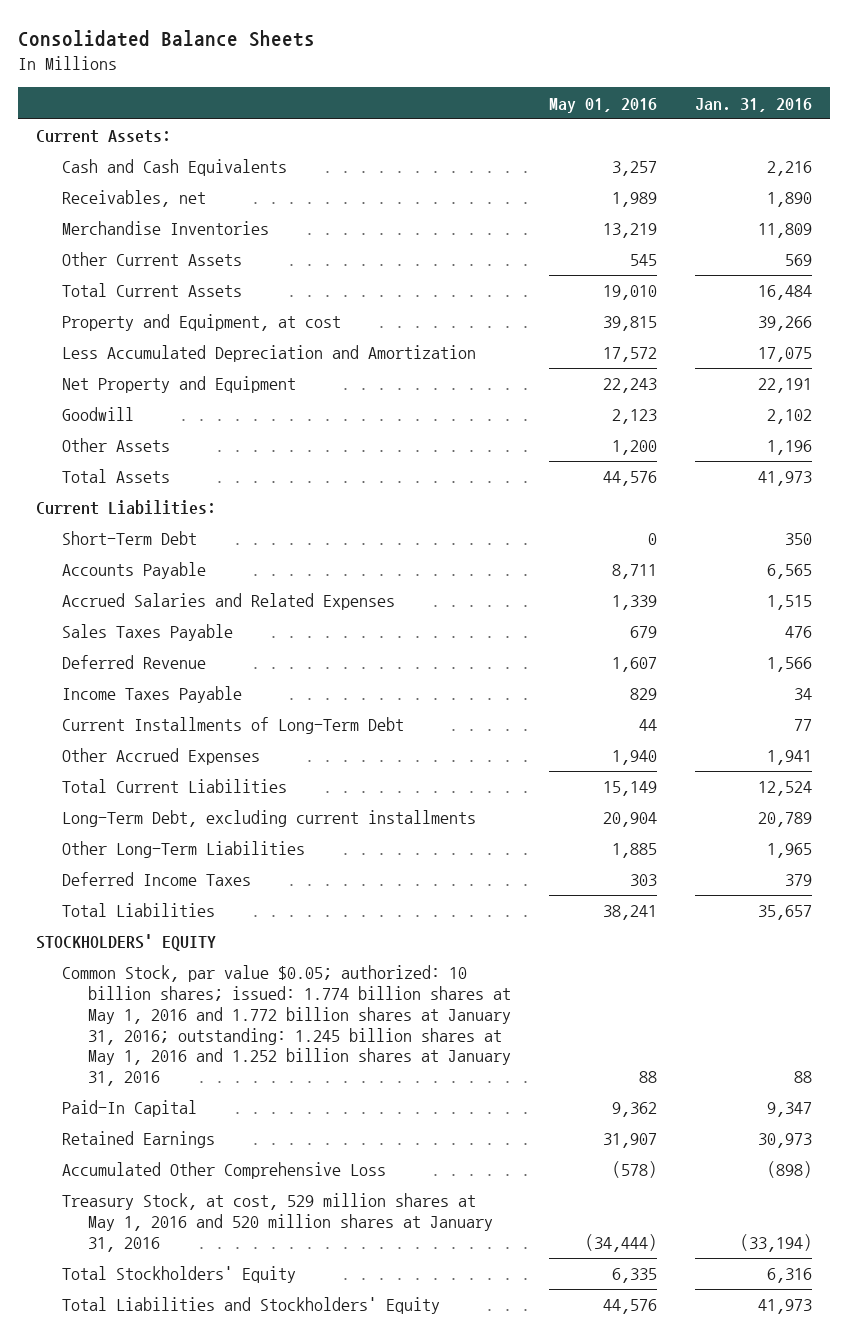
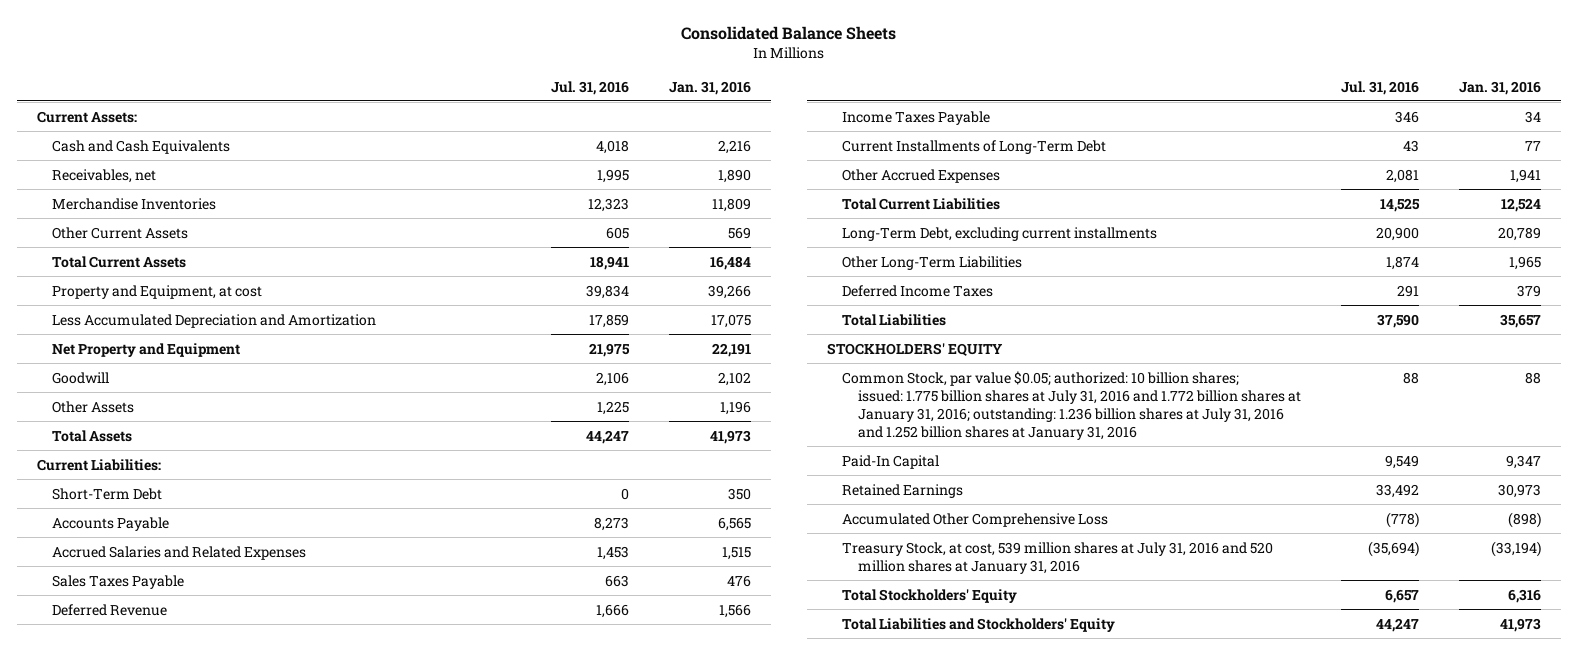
- | May 01, 2016 | Jan. 31, 2016
+ | Jul. 31, 2016 | Jan. 31, 2016
- Common Stock, par value $0.05; authorized: 10 billion shares; issued: 1.774 billion shares at May 1, 2016 and 1.772 billion shares at January 31, 2016; outstanding: 1.245 billion shares at May 1, 2016 and 1.252 billion shares at January 31, 2016 | 88 | 88
+ Common Stock, par value $0.05; authorized: 10 billion shares; issued: 1.775 billion shares at July 31, 2016 and 1.772 billion shares at January 31, 2016; outstanding: 1.236 billion shares at July 31, 2016 and 1.252 billion shares at January 31, 2016 | 88 | 88
- Treasury Stock, at cost, 529 million shares at May 1, 2016 and 520 million shares at January 31, 2016 | (34,444) | (33,194)
+ Treasury Stock, at cost, 539 million shares at July 31, 2016 and 520 million shares at January 31, 2016 | (35,694) | (33,194)

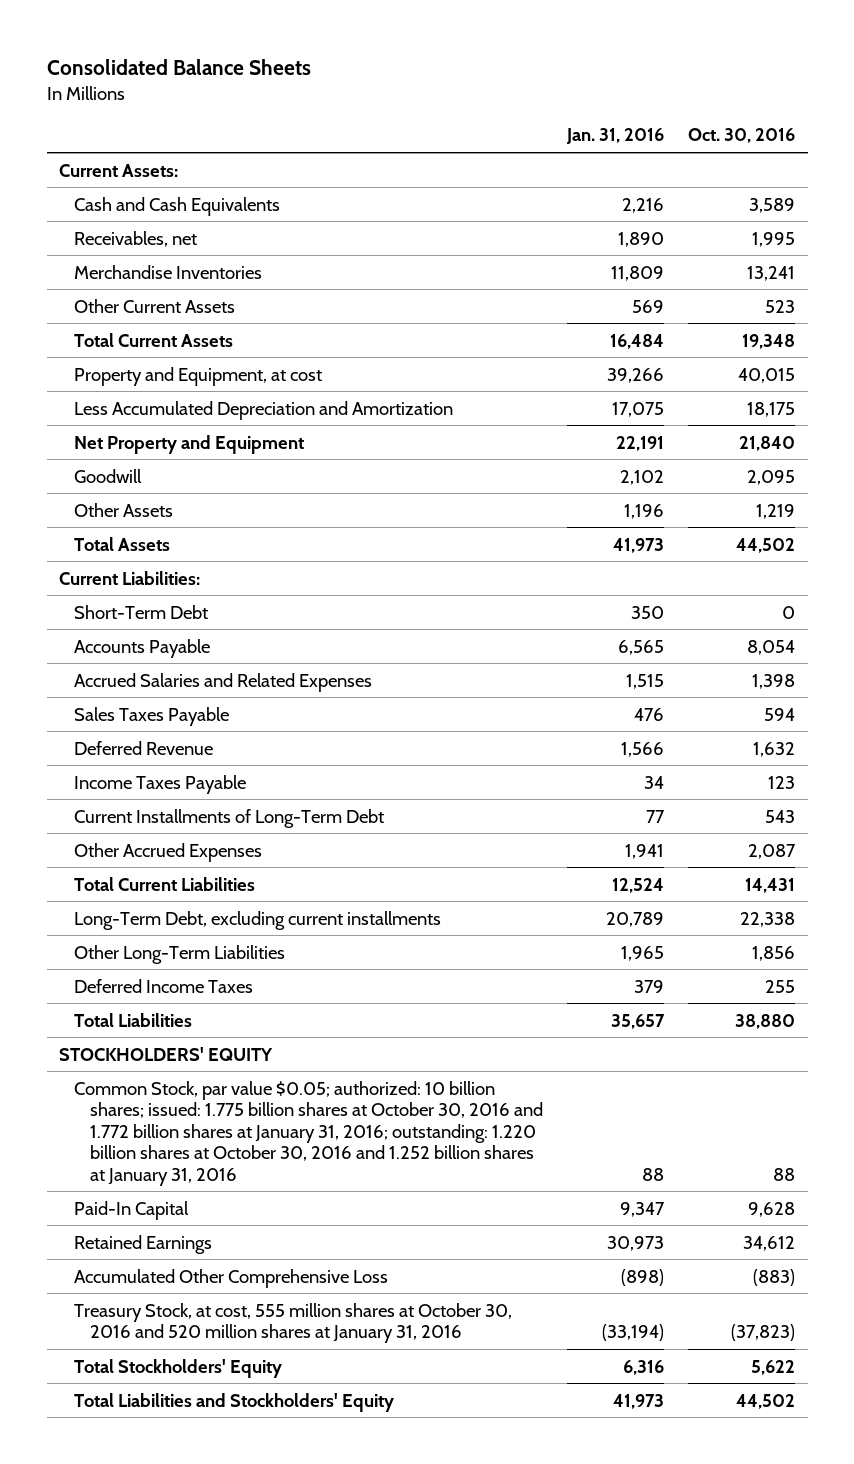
- | Jul. 31, 2016 | Jan. 31, 2016
+ | Jan. 31, 2016 | Oct. 30, 2016
- Common Stock, par value $0.05; authorized: 10 billion shares; issued: 1.775 billion shares at July 31, 2016 and 1.772 billion shares at January 31, 2016; outstanding: 1.236 billion shares at July 31, 2016 and 1.252 billion shares at January 31, 2016 | 88 | 88
+ Common Stock, par value $0.05; authorized: 10 billion shares; issued: 1.775 billion shares at October 30, 2016 and 1.772 billion shares at January 31, 2016; outstanding: 1.220 billion shares at October 30, 2016 and 1.252 billion shares at January 31, 2016 | 88 | 88
- Treasury Stock, at cost, 539 million shares at July 31, 2016 and 520 million shares at January 31, 2016 | (35,694) | (33,194)
+ Treasury Stock, at cost, 555 million shares at October 30, 2016 and 520 million shares at January 31, 2016 | (33,194) | (37,823)

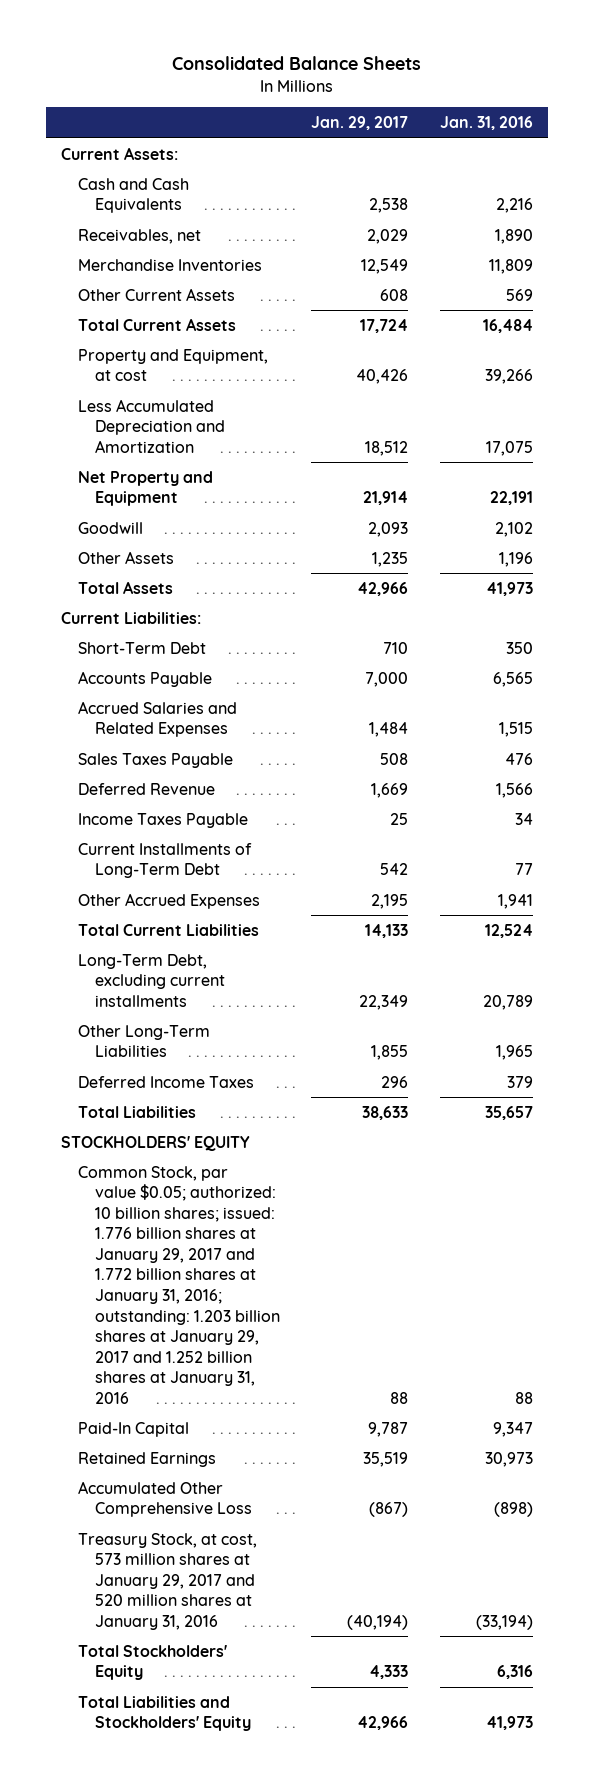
- | Jan. 31, 2016 | Oct. 30, 2016
+ | Jan. 29, 2017 | Jan. 31, 2016
- Common Stock, par value $0.05; authorized: 10 billion shares; issued: 1.775 billion shares at October 30, 2016 and 1.772 billion shares at January 31, 2016; outstanding: 1.220 billion shares at October 30, 2016 and 1.252 billion shares at January 31, 2016 | 88 | 88
+ Common Stock, par value $0.05; authorized: 10 billion shares; issued: 1.776 billion shares at January 29, 2017 and 1.772 billion shares at January 31, 2016; outstanding: 1.203 billion shares at January 29, 2017 and 1.252 billion shares at January 31, 2016 | 88 | 88
- Treasury Stock, at cost, 555 million shares at October 30, 2016 and 520 million shares at January 31, 2016 | (33,194) | (37,823)
+ Treasury Stock, at cost, 573 million shares at January 29, 2017 and 520 million shares at January 31, 2016 | (40,194) | (33,194)

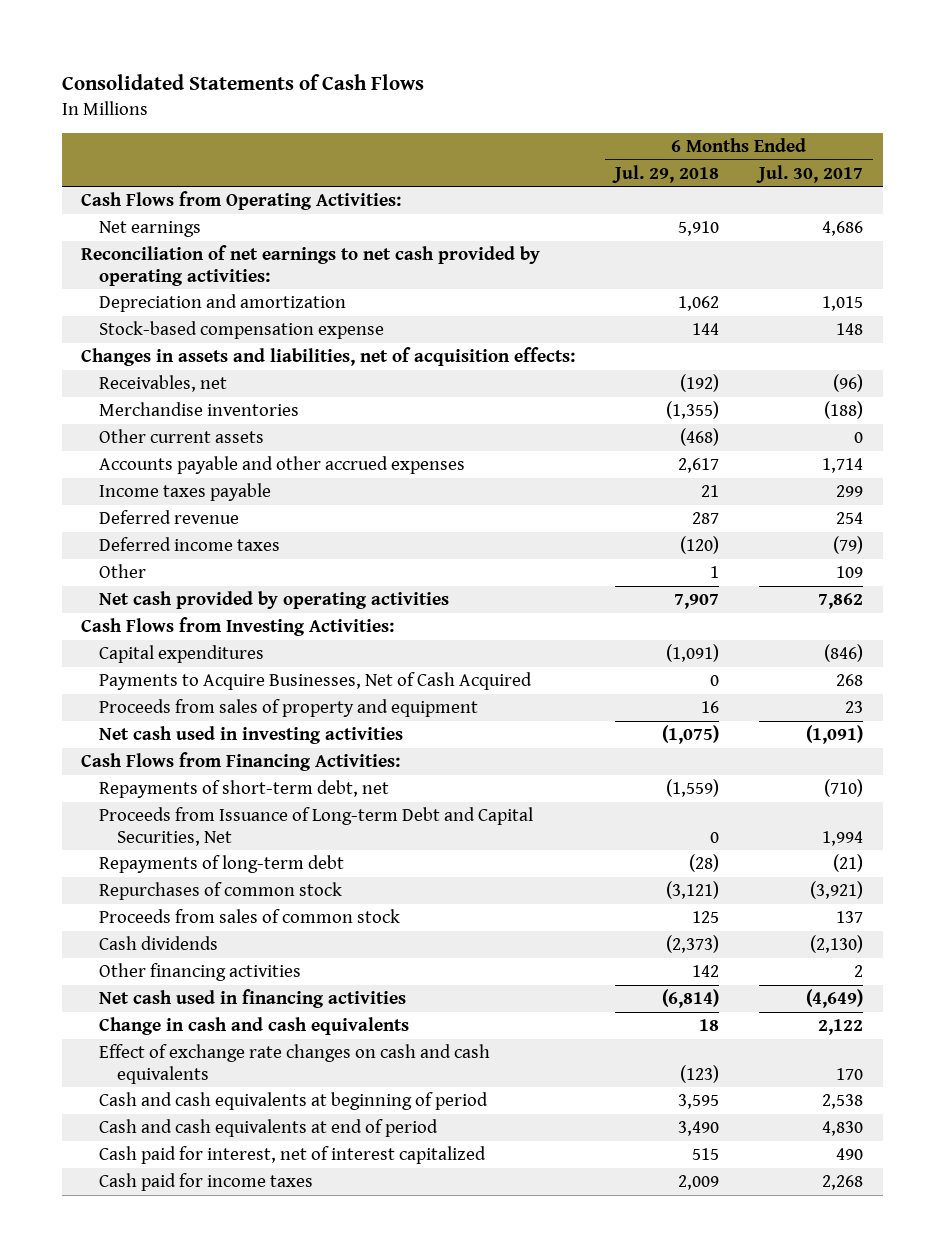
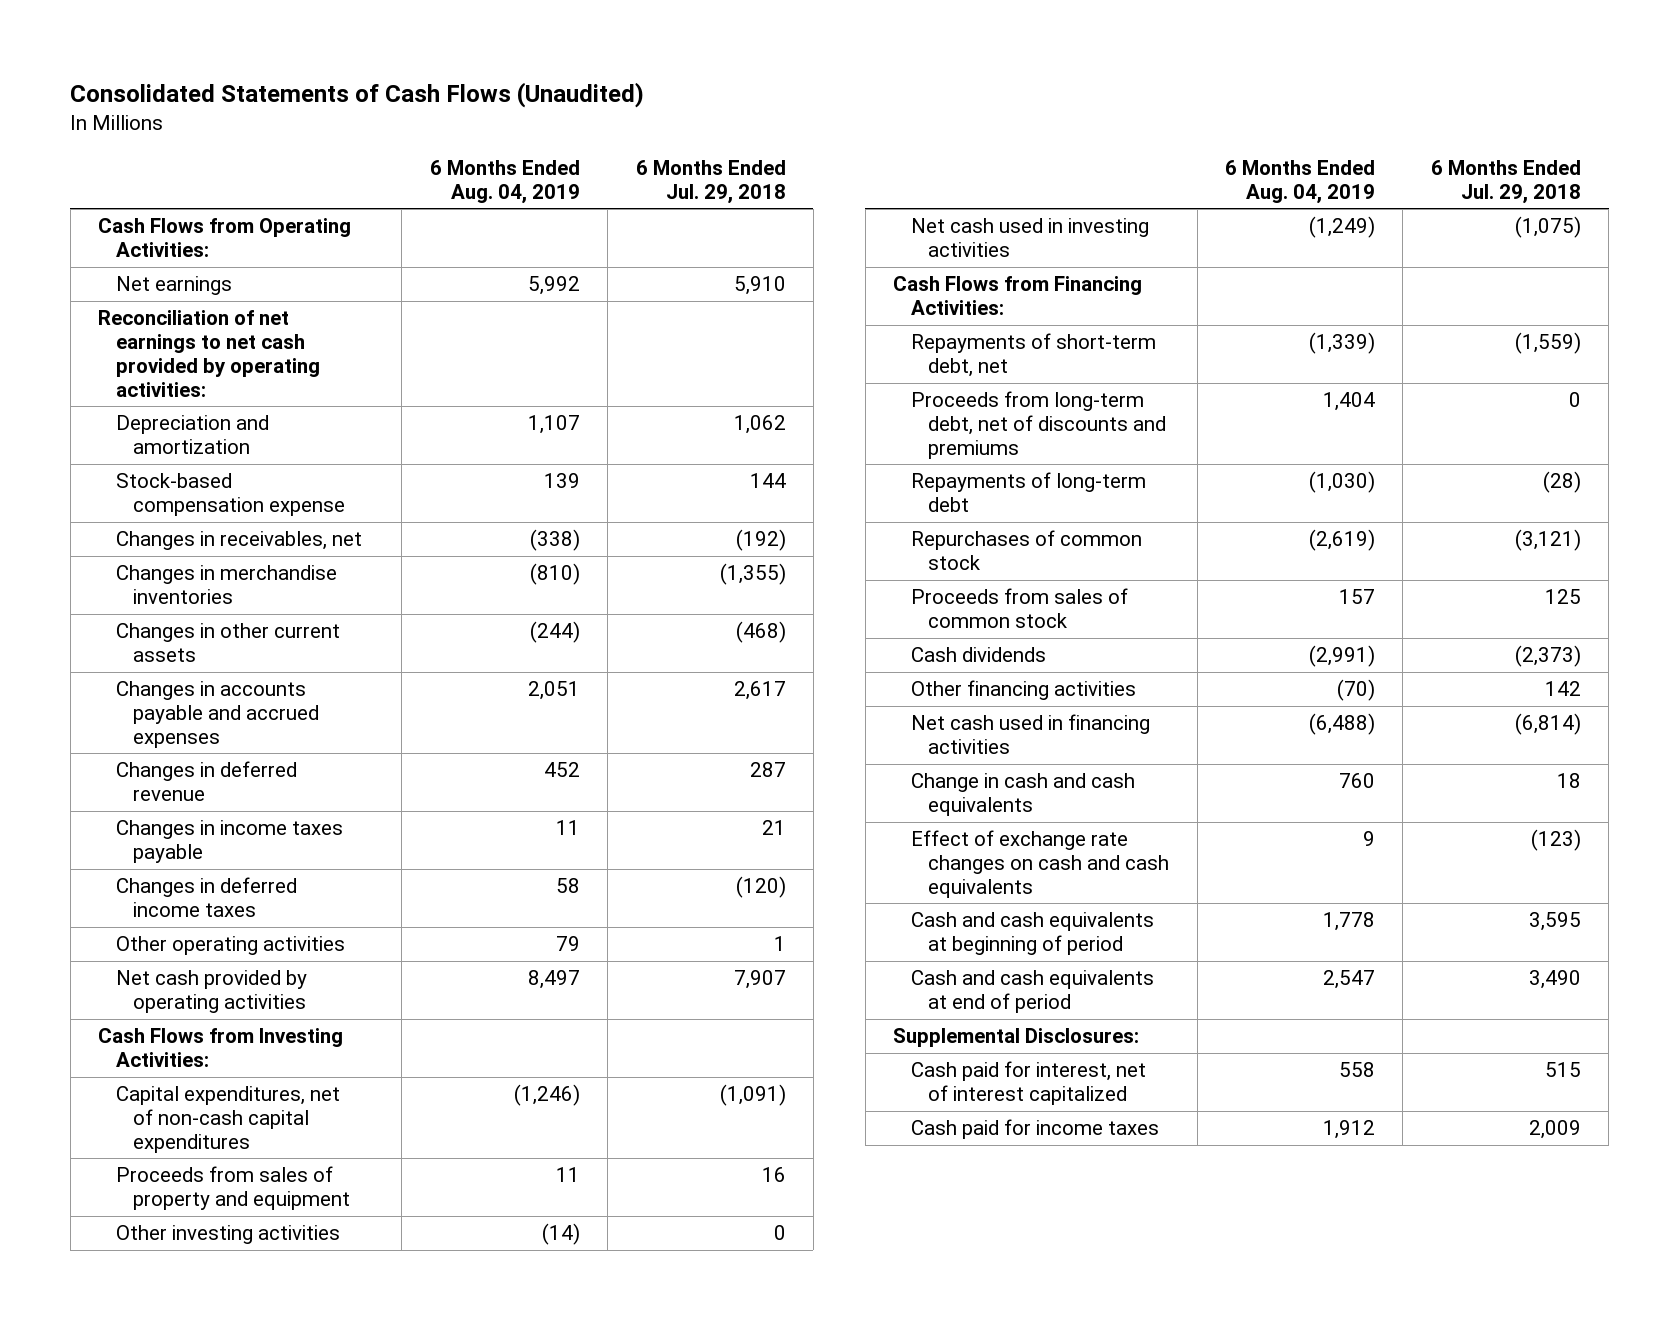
- Consolidated Statements of Cash Flows
+ Consolidated Statements of Cash Flows (Unaudited)
- | 6 Months Ended Jul. 29, 2018 | 6 Months Ended Jul. 30, 2017
+ | 6 Months Ended Aug. 04, 2019 | 6 Months Ended Jul. 29, 2018
- Changes in assets and liabilities, net of acquisition effects:
- Receivables, net | (192) | (96)
- Merchandise inventories | (1,355) | (188)
- Other current assets | (468) | 0
- Accounts payable and other accrued expenses | 2,617 | 1,714
- Income taxes payable | 21 | 299
- Deferred revenue | 287 | 254
- Deferred income taxes | (120) | (79)
- Other | 1 | 109
+ Changes in receivables, net | (338) | (192)
+ Changes in merchandise inventories | (810) | (1,355)
+ Changes in other current assets | (244) | (468)
+ Changes in accounts payable and accrued expenses | 2,051 | 2,617
+ Changes in deferred revenue | 452 | 287
+ Changes in income taxes payable | 11 | 21
+ Changes in deferred income taxes | 58 | (120)
+ Other operating activities | 79 | 1
- Capital expenditures | (1,091) | (846)
- Payments to Acquire Businesses, Net of Cash Acquired | 0 | 268
+ Capital expenditures, net of non-cash capital expenditures | (1,246) | (1,091)
+ Other investing activities | (14) | 0
- Proceeds from Issuance of Long-term Debt and Capital Securities, Net | 0 | 1,994
+ Proceeds from long-term debt, net of discounts and premiums | 1,404 | 0
+ Supplemental Disclosures:

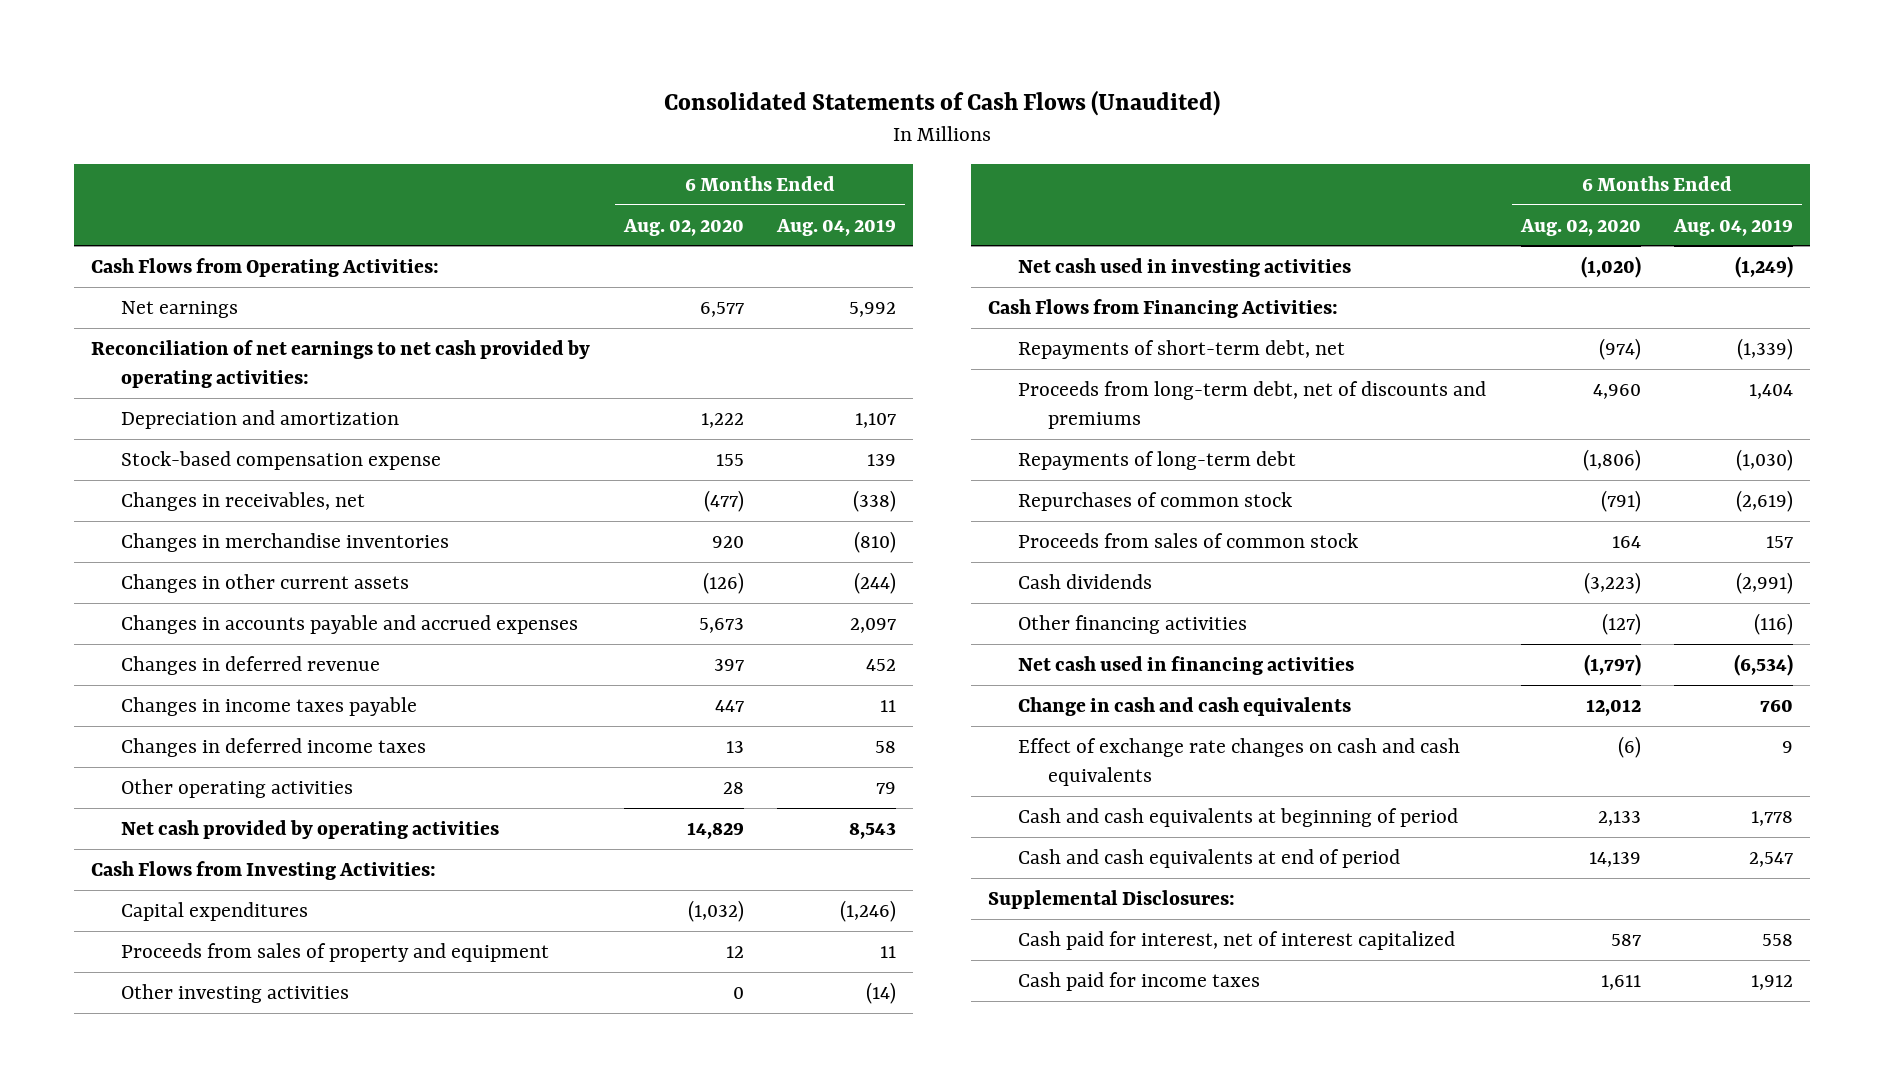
- | 6 Months Ended Aug. 04, 2019 | 6 Months Ended Jul. 29, 2018
+ | 6 Months Ended Aug. 02, 2020 | 6 Months Ended Aug. 04, 2019
- Changes in accounts payable and accrued expenses | 2,051 | 2,617
+ Changes in accounts payable and accrued expenses | 5,673 | 2,097
- Net cash provided by operating activities | 8,497 | 7,907
+ Net cash provided by operating activities | 14,829 | 8,543
- Capital expenditures, net of non-cash capital expenditures | (1,246) | (1,091)
+ Capital expenditures | (1,032) | (1,246)
- Other financing activities | (70) | 142
- Net cash used in financing activities | (6,488) | (6,814)
+ Other financing activities | (127) | (116)
+ Net cash used in financing activities | (1,797) | (6,534)

